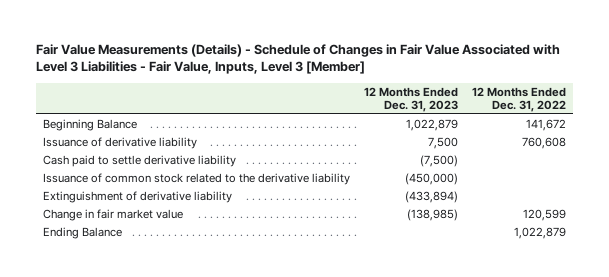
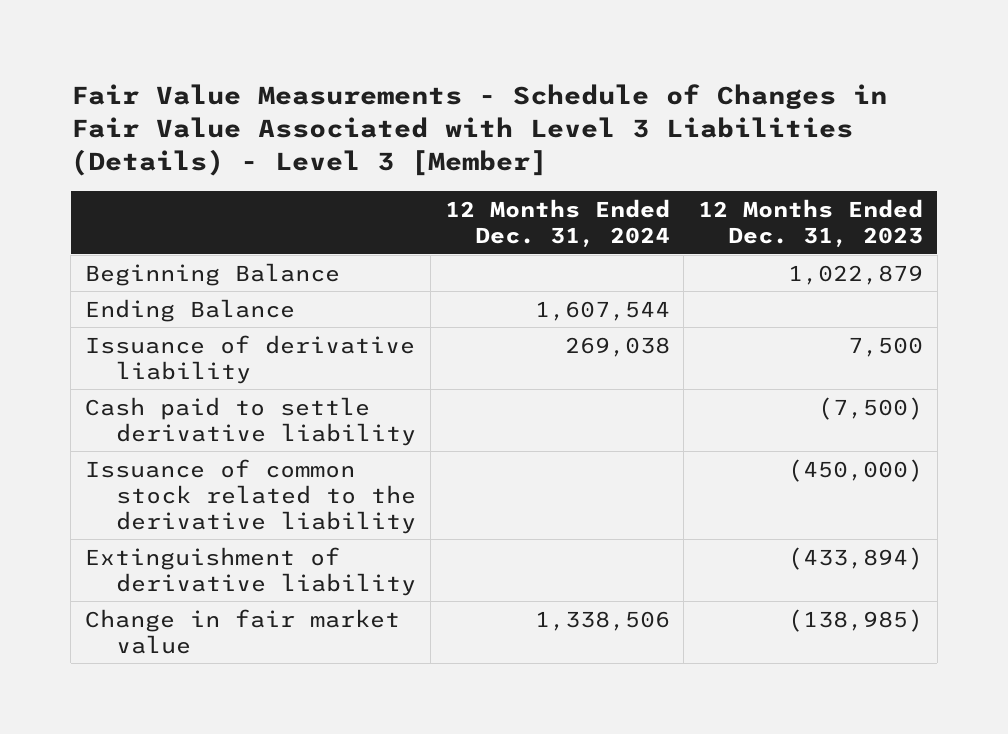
- Fair Value Measurements (Details) - Schedule of Changes in Fair Value Associated with Level 3 Liabilities - Fair Value, Inputs, Level 3 [Member]
+ Fair Value Measurements - Schedule of Changes in Fair Value Associated with Level 3 Liabilities (Details) - Level 3 [Member]
- | 12 Months Ended Dec. 31, 2023 | 12 Months Ended Dec. 31, 2022
+ | 12 Months Ended Dec. 31, 2024 | 12 Months Ended Dec. 31, 2023
moved up: Ending Balance | 1,607,544 |

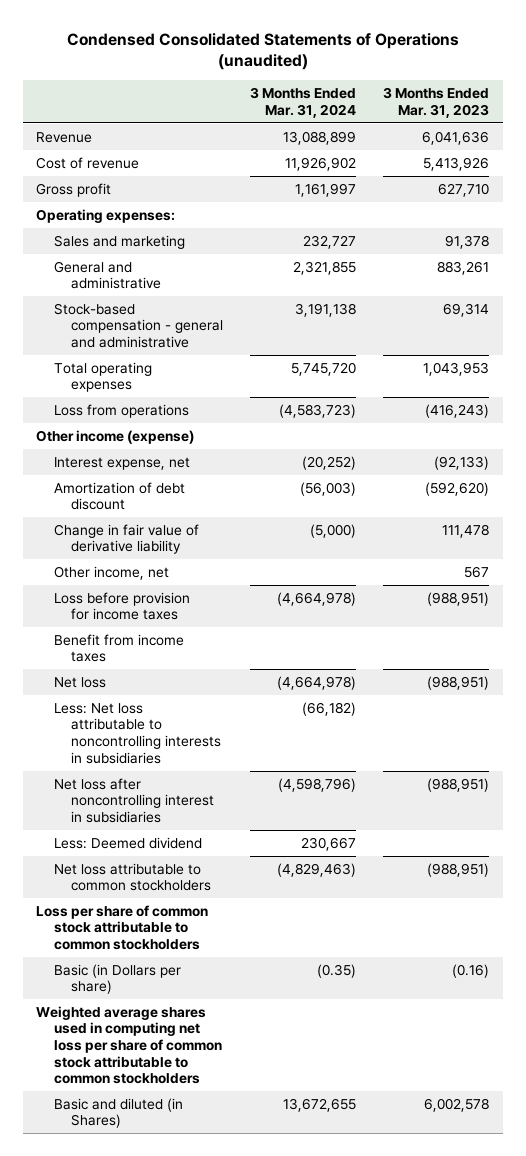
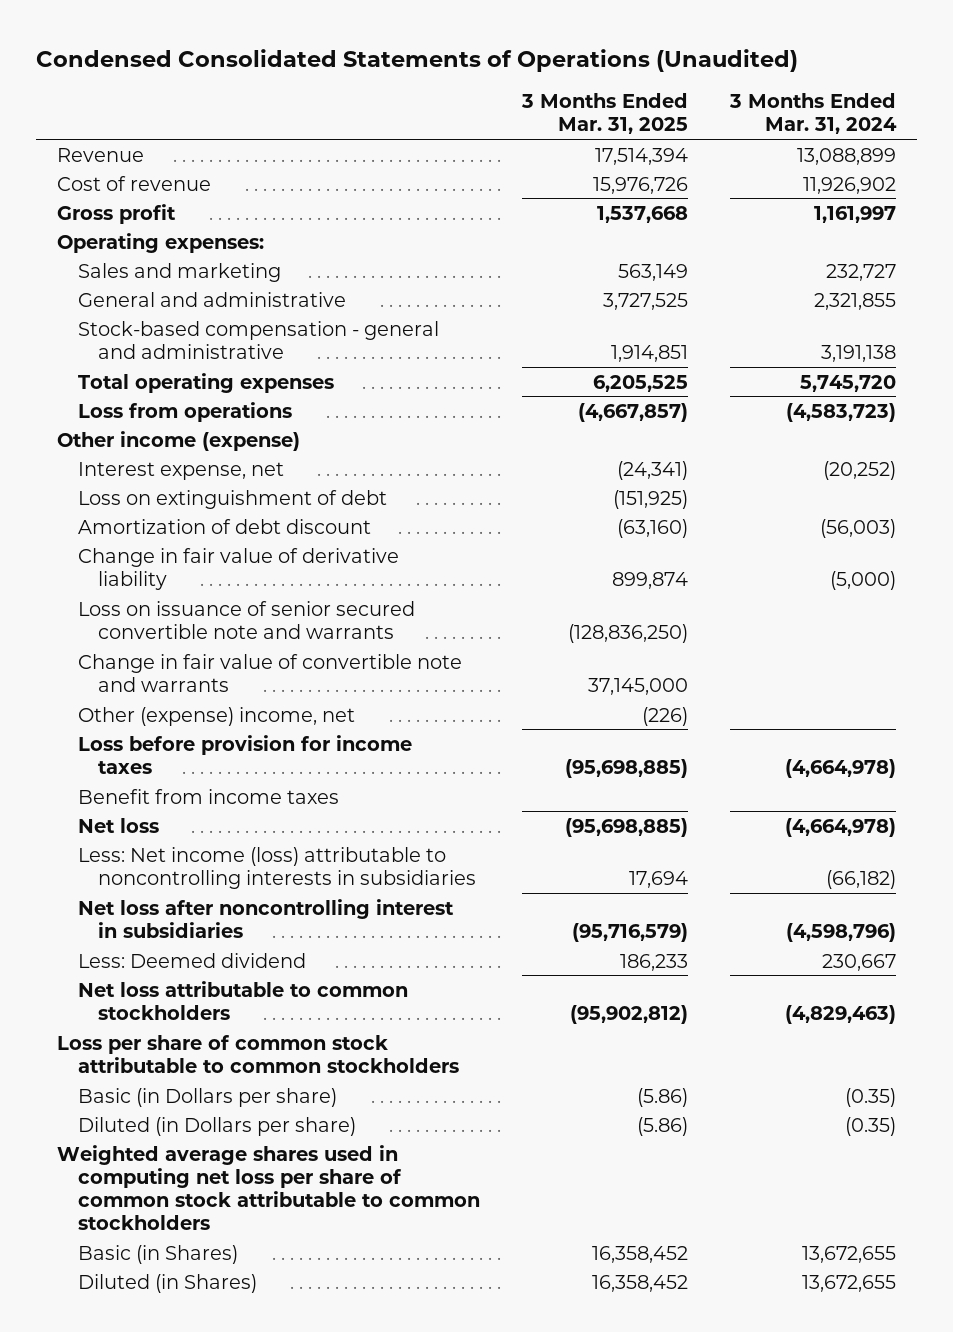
- Condensed Consolidated Statements of Operations (unaudited)
+ Condensed Consolidated Statements of Operations (Unaudited)
- | 3 Months Ended Mar. 31, 2024 | 3 Months Ended Mar. 31, 2023
+ | 3 Months Ended Mar. 31, 2025 | 3 Months Ended Mar. 31, 2024
+ Loss on extinguishment of debt | (151,925) |
- Other income, net | | 567
+ Loss on issuance of senior secured convertible note and warrants | (128,836,250) |
+ Change in fair value of convertible note and warrants | 37,145,000 |
+ Other (expense) income, net | (226) |
- Less: Net loss attributable to noncontrolling interests in subsidiaries | (66,182) |
+ Less: Net income (loss) attributable to noncontrolling interests in subsidiaries | 17,694 | (66,182)
+ Diluted (in Dollars per share) | (5.86) | (0.35)
- Basic and diluted (in Shares) | 13,672,655 | 6,002,578
+ Basic (in Shares) | 16,358,452 | 13,672,655
+ Diluted (in Shares) | 16,358,452 | 13,672,655

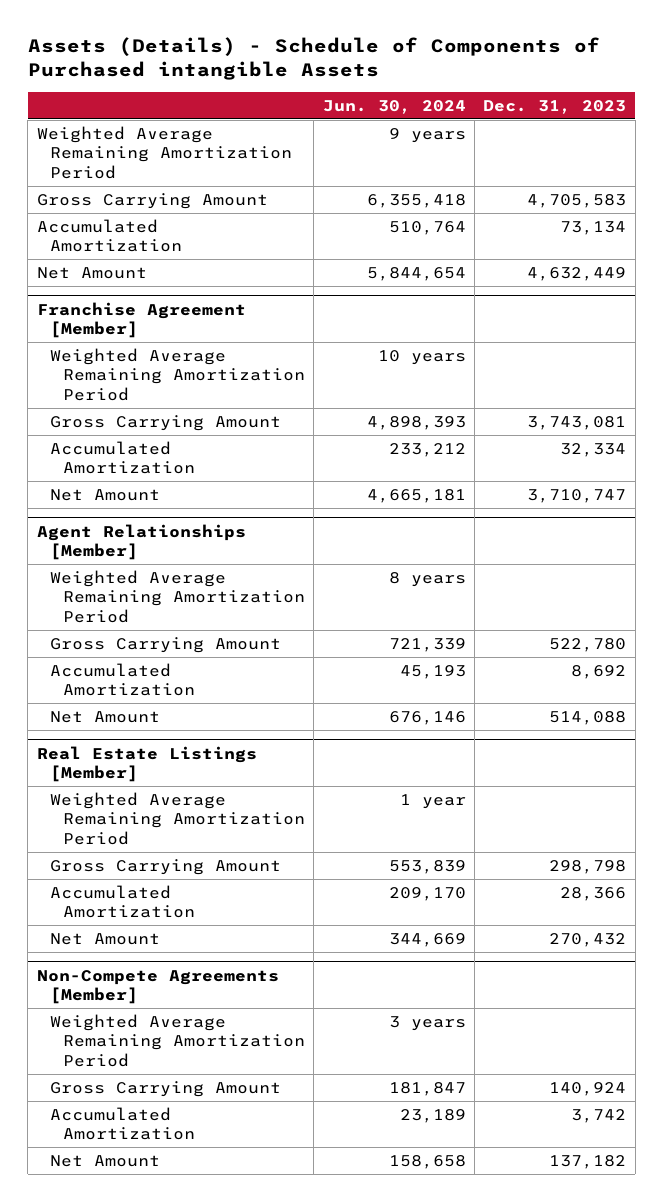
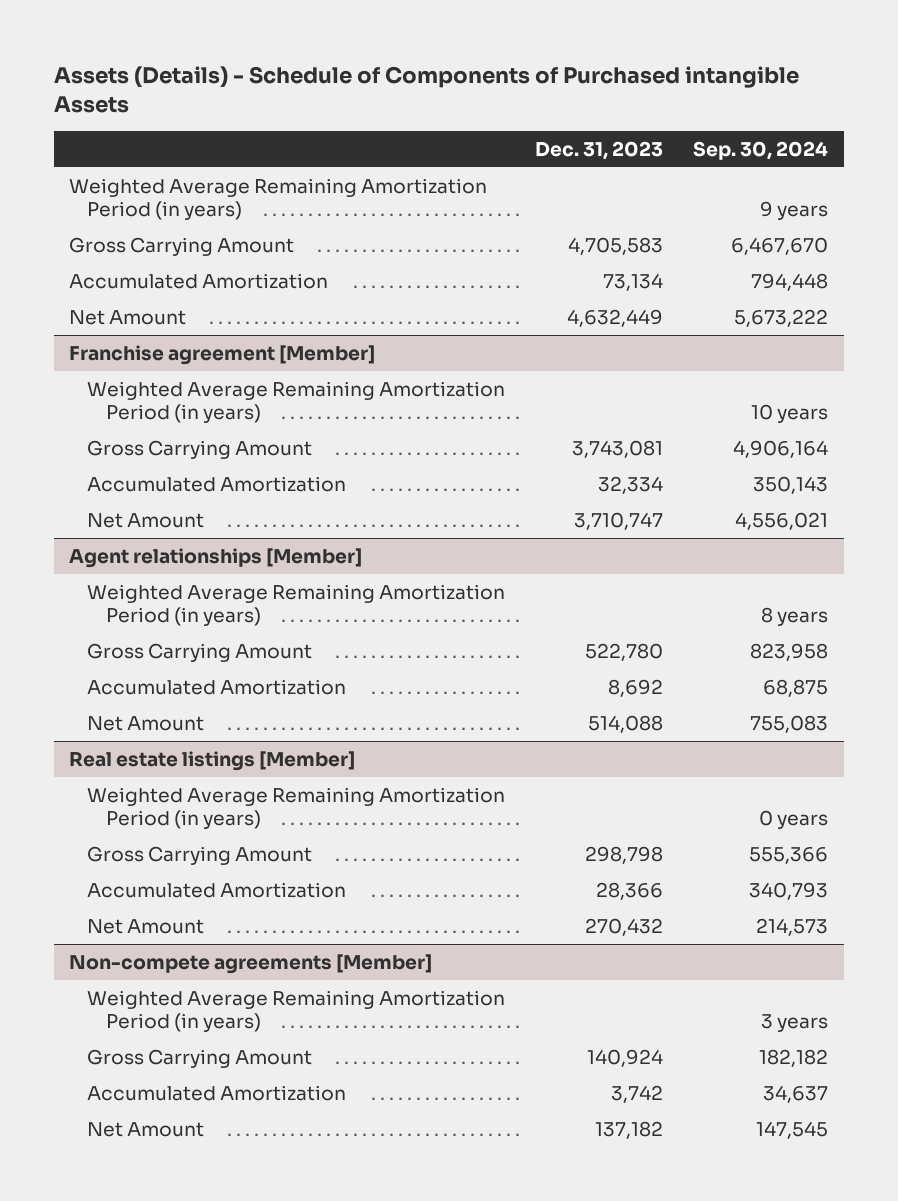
- | Jun. 30, 2024 | Dec. 31, 2023
+ | Dec. 31, 2023 | Sep. 30, 2024
- Weighted Average Remaining Amortization Period | 9 years |
+ Weighted Average Remaining Amortization Period (in years) | | 9 years
- Franchise Agreement [Member]
- Weighted Average Remaining Amortization Period | 10 years |
+ Franchise agreement [Member]
+ Weighted Average Remaining Amortization Period (in years) | | 10 years
- Agent Relationships [Member]
- Weighted Average Remaining Amortization Period | 8 years |
+ Agent relationships [Member]
+ Weighted Average Remaining Amortization Period (in years) | | 8 years
- Real Estate Listings [Member]
- Weighted Average Remaining Amortization Period | 1 year |
+ Real estate listings [Member]
+ Weighted Average Remaining Amortization Period (in years) | | 0 years
- Non-Compete Agreements [Member]
- Weighted Average Remaining Amortization Period | 3 years |
+ Non-compete agreements [Member]
+ Weighted Average Remaining Amortization Period (in years) | | 3 years

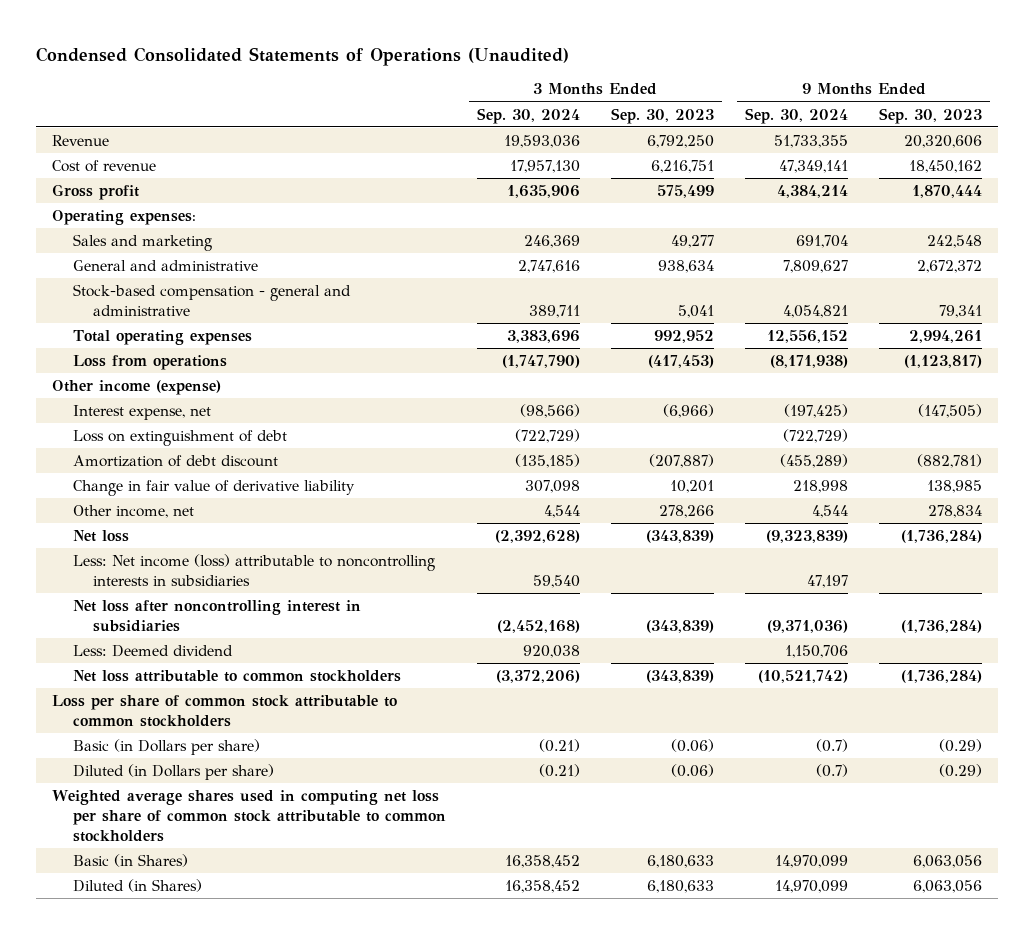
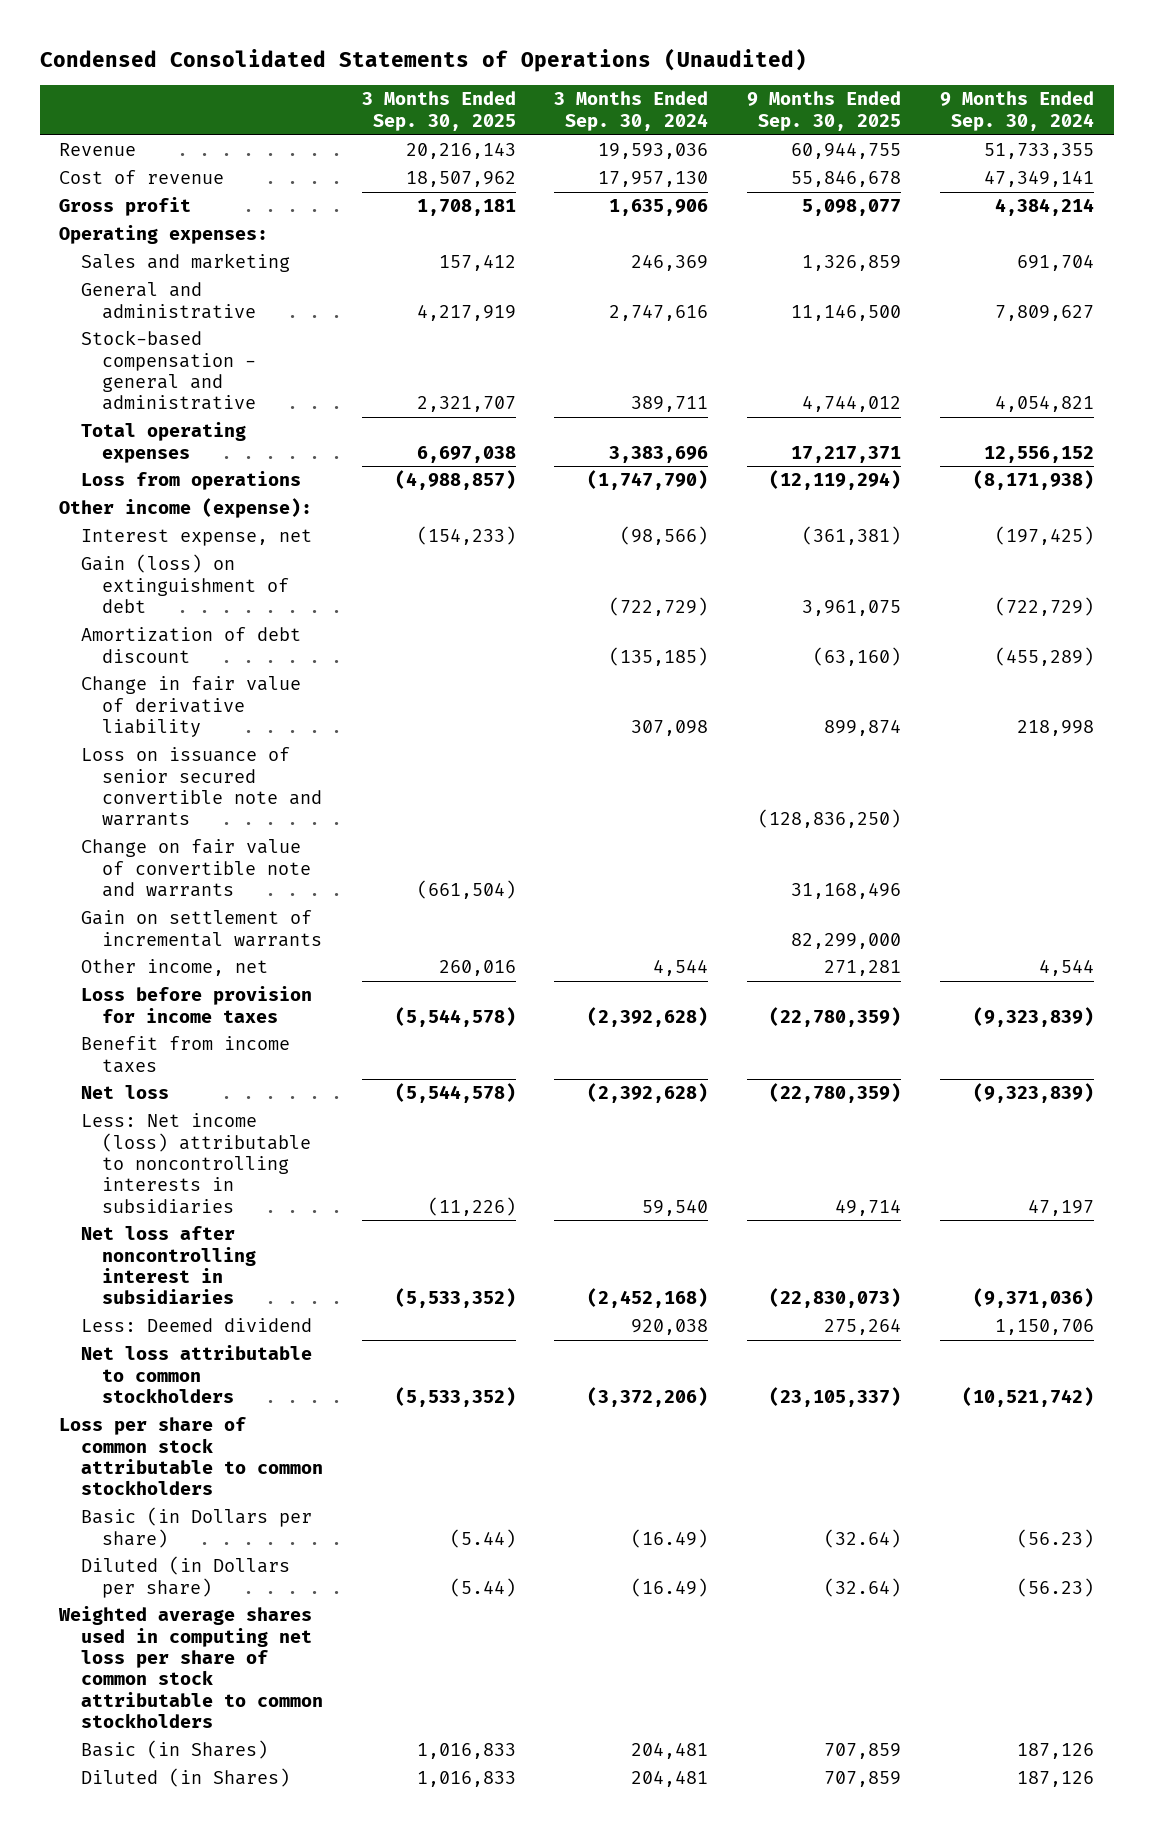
- | 3 Months Ended Sep. 30, 2024 | 3 Months Ended Sep. 30, 2023 | 9 Months Ended Sep. 30, 2024 | 9 Months Ended Sep. 30, 2023
+ | 3 Months Ended Sep. 30, 2025 | 3 Months Ended Sep. 30, 2024 | 9 Months Ended Sep. 30, 2025 | 9 Months Ended Sep. 30, 2024
- Other income (expense)
+ Other income (expense):
- Loss on extinguishment of debt | (722,729) | | (722,729) |
+ Gain (loss) on extinguishment of debt | | (722,729) | 3,961,075 | (722,729)
+ Loss on issuance of senior secured convertible note and warrants | | | (128,836,250) |
+ Change on fair value of convertible note and warrants | (661,504) | | 31,168,496 |
+ Gain on settlement of incremental warrants | | | 82,299,000 |
+ Loss before provision for income taxes | (5,544,578) | (2,392,628) | (22,780,359) | (9,323,839)
+ Benefit from income taxes
- Basic (in Dollars per share) | (0.21) | (0.06) | (0.7) | (0.29)
- Diluted (in Dollars per share) | (0.21) | (0.06) | (0.7) | (0.29)
+ Basic (in Dollars per share) | (5.44) | (16.49) | (32.64) | (56.23)
+ Diluted (in Dollars per share) | (5.44) | (16.49) | (32.64) | (56.23)
- Basic (in Shares) | 16,358,452 | 6,180,633 | 14,970,099 | 6,063,056
- Diluted (in Shares) | 16,358,452 | 6,180,633 | 14,970,099 | 6,063,056
+ Basic (in Shares) | 1,016,833 | 204,481 | 707,859 | 187,126
+ Diluted (in Shares) | 1,016,833 | 204,481 | 707,859 | 187,126

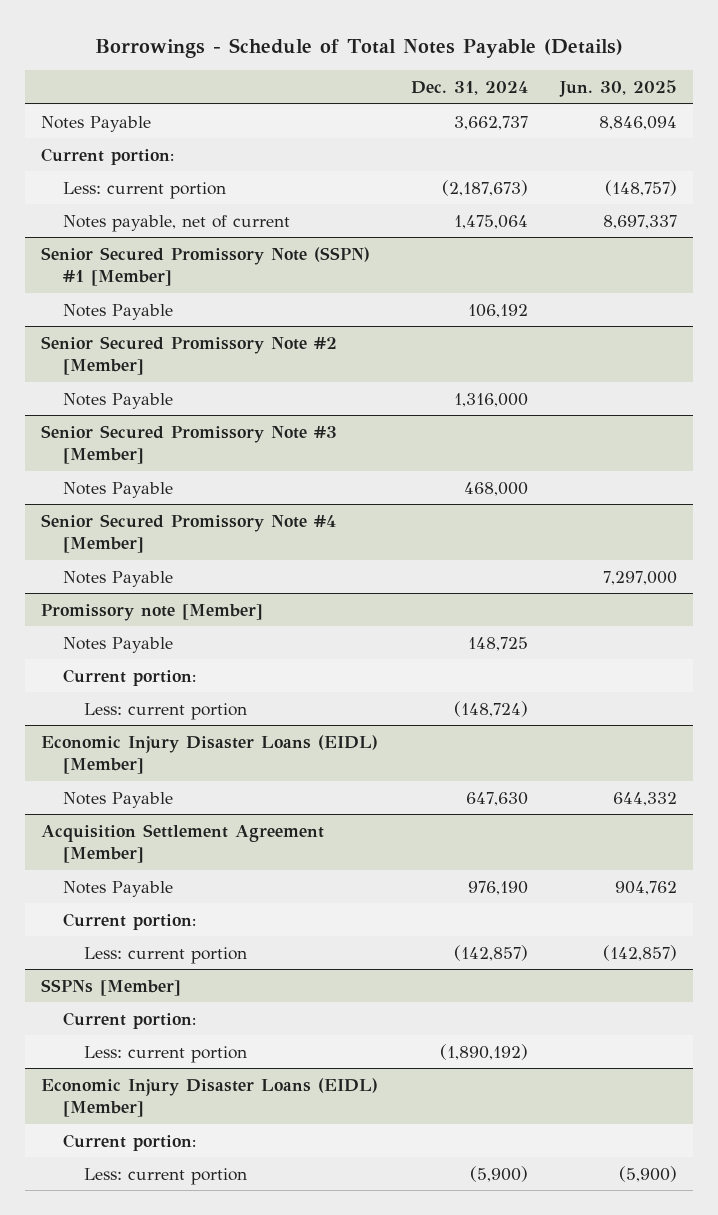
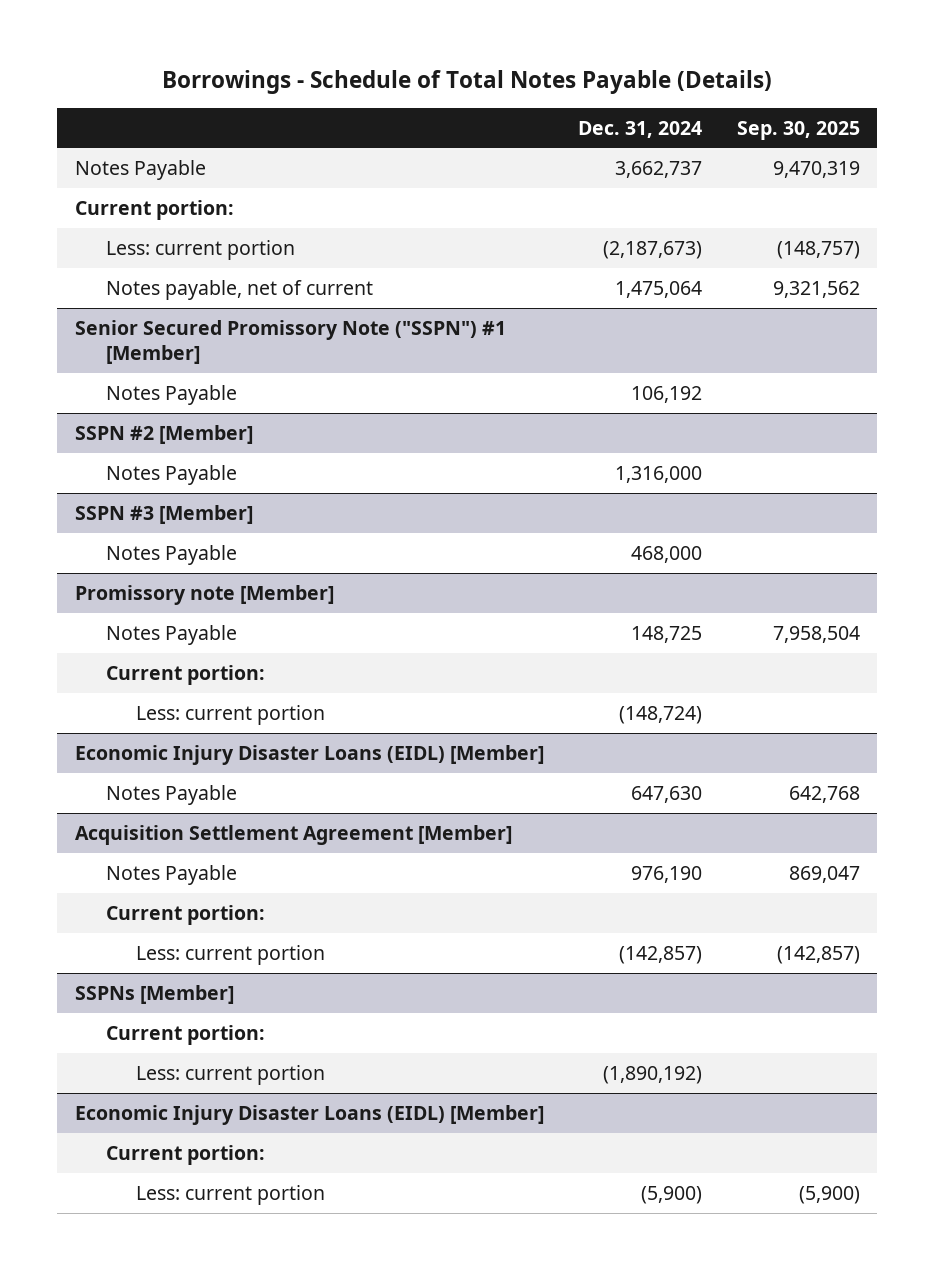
- | Dec. 31, 2024 | Jun. 30, 2025
+ | Dec. 31, 2024 | Sep. 30, 2025
- Senior Secured Promissory Note (SSPN) #1 [Member]
+ Senior Secured Promissory Note ("SSPN") #1 [Member]
- Senior Secured Promissory Note #2 [Member]
+ SSPN #2 [Member]
- Senior Secured Promissory Note #3 [Member]
+ SSPN #3 [Member]
- Senior Secured Promissory Note #4 [Member]
- Notes Payable | | 7,297,000

